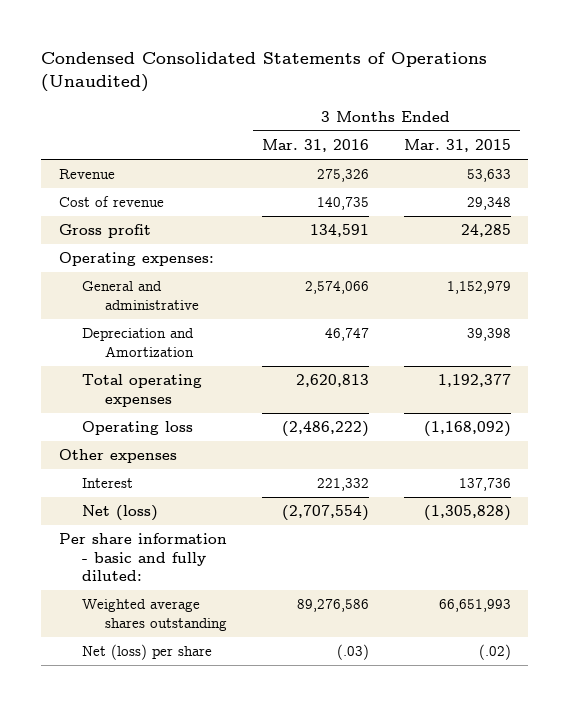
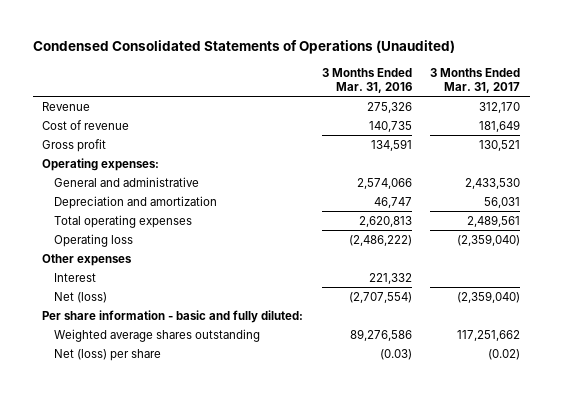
- | 3 Months Ended Mar. 31, 2016 | 3 Months Ended Mar. 31, 2015
+ | 3 Months Ended Mar. 31, 2016 | 3 Months Ended Mar. 31, 2017
- Depreciation and Amortization | 46,747 | 39,398
+ Depreciation and amortization | 46,747 | 56,031
- Net (loss) per share | (.03) | (.02)
+ Net (loss) per share | (0.03) | (0.02)

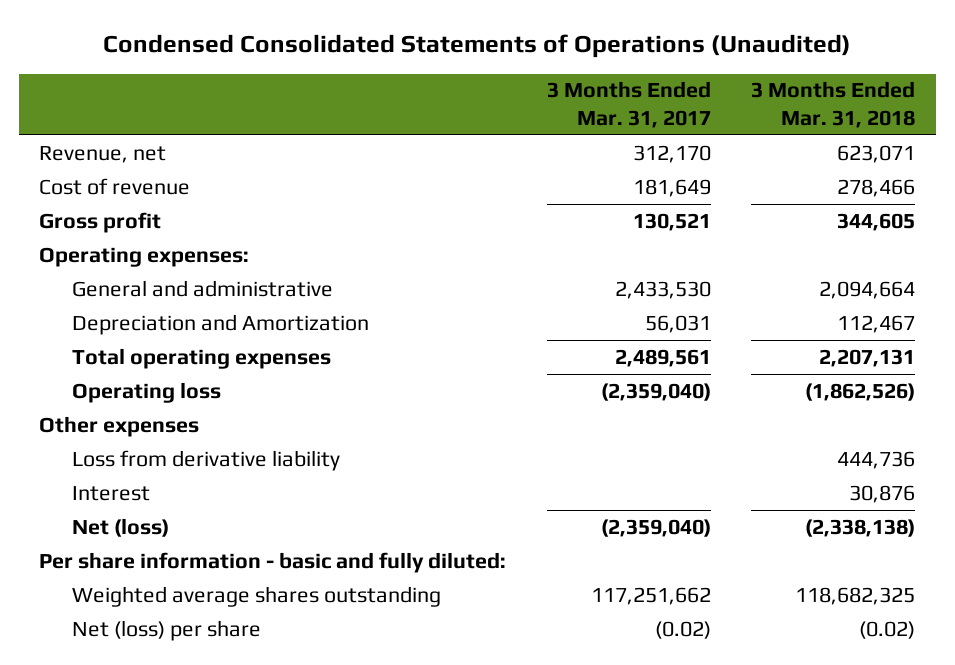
- | 3 Months Ended Mar. 31, 2016 | 3 Months Ended Mar. 31, 2017
+ | 3 Months Ended Mar. 31, 2017 | 3 Months Ended Mar. 31, 2018
- Revenue | 275,326 | 312,170
+ Revenue, net | 312,170 | 623,071
- Depreciation and amortization | 46,747 | 56,031
+ Depreciation and Amortization | 56,031 | 112,467
+ Loss from derivative liability | | 444,736

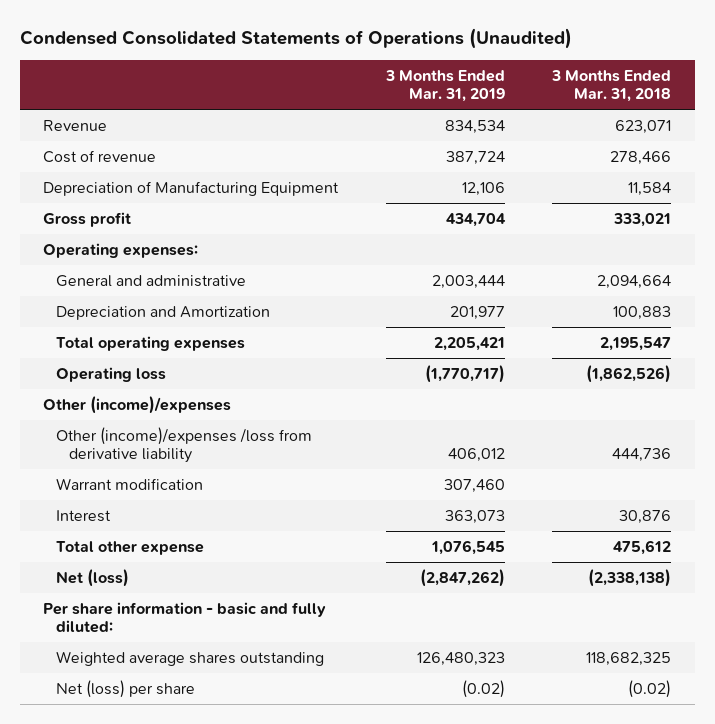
- | 3 Months Ended Mar. 31, 2017 | 3 Months Ended Mar. 31, 2018
+ | 3 Months Ended Mar. 31, 2019 | 3 Months Ended Mar. 31, 2018
- Revenue, net | 312,170 | 623,071
+ Revenue | 834,534 | 623,071
- Gross profit | 130,521 | 344,605
+ Depreciation of Manufacturing Equipment | 12,106 | 11,584
+ Gross profit | 434,704 | 333,021
- Depreciation and Amortization | 56,031 | 112,467
- Total operating expenses | 2,489,561 | 2,207,131
+ Depreciation and Amortization | 201,977 | 100,883
+ Total operating expenses | 2,205,421 | 2,195,547
- Other expenses
- Loss from derivative liability | | 444,736
+ Other (income)/expenses
+ Other (income)/expenses /loss from derivative liability | 406,012 | 444,736
+ Warrant modification | 307,460 |
+ Total other expense | 1,076,545 | 475,612

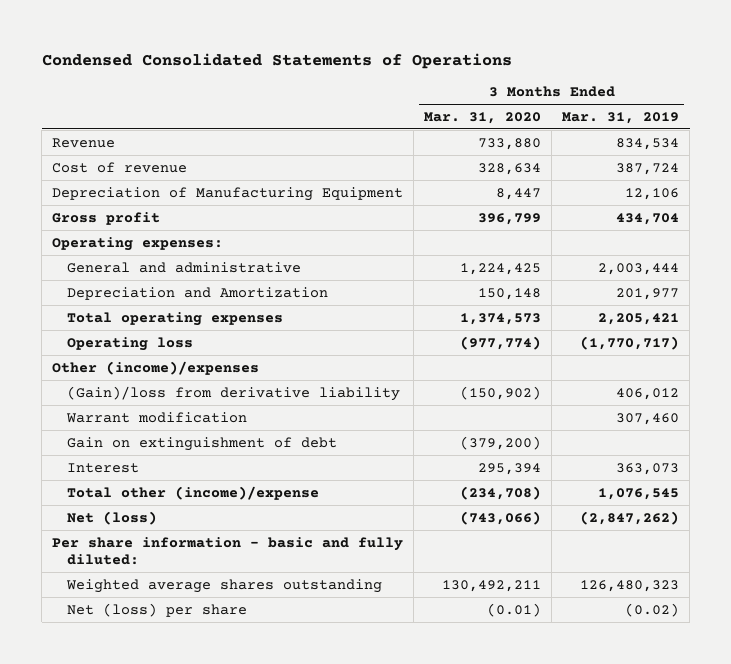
- Condensed Consolidated Statements of Operations (Unaudited)
+ Condensed Consolidated Statements of Operations
- | 3 Months Ended Mar. 31, 2019 | 3 Months Ended Mar. 31, 2018
+ | 3 Months Ended Mar. 31, 2020 | 3 Months Ended Mar. 31, 2019
- Other (income)/expenses /loss from derivative liability | 406,012 | 444,736
+ (Gain)/loss from derivative liability | (150,902) | 406,012
+ Gain on extinguishment of debt | (379,200) |
- Total other expense | 1,076,545 | 475,612
+ Total other (income)/expense | (234,708) | 1,076,545

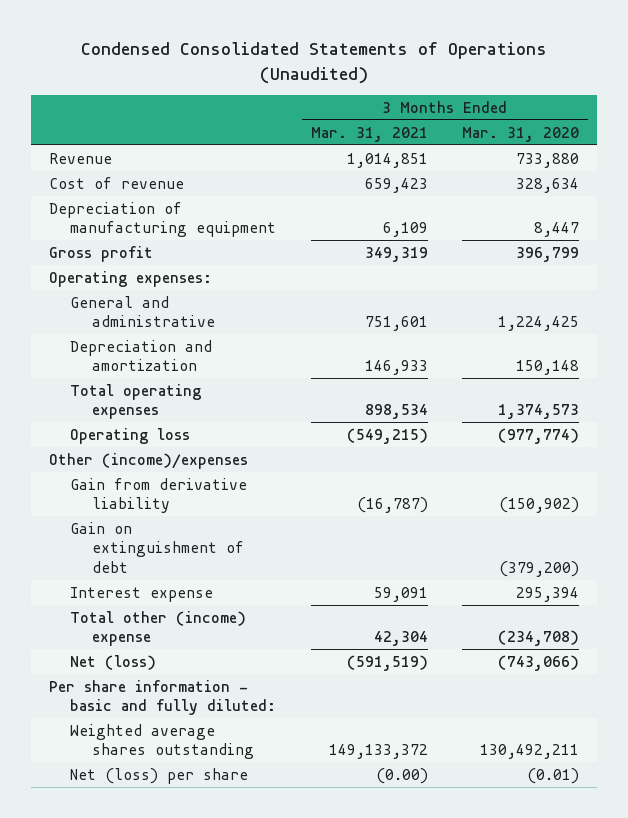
- Condensed Consolidated Statements of Operations
+ Condensed Consolidated Statements of Operations (Unaudited)
- | 3 Months Ended Mar. 31, 2020 | 3 Months Ended Mar. 31, 2019
+ | 3 Months Ended Mar. 31, 2021 | 3 Months Ended Mar. 31, 2020
- Depreciation of Manufacturing Equipment | 8,447 | 12,106
+ Depreciation of manufacturing equipment | 6,109 | 8,447
- Depreciation and Amortization | 150,148 | 201,977
+ Depreciation and amortization | 146,933 | 150,148
- (Gain)/loss from derivative liability | (150,902) | 406,012
- Warrant modification | | 307,460
+ Gain from derivative liability | (16,787) | (150,902)
- Interest | 295,394 | 363,073
- Total other (income)/expense | (234,708) | 1,076,545
+ Interest expense | 59,091 | 295,394
+ Total other (income) expense | 42,304 | (234,708)

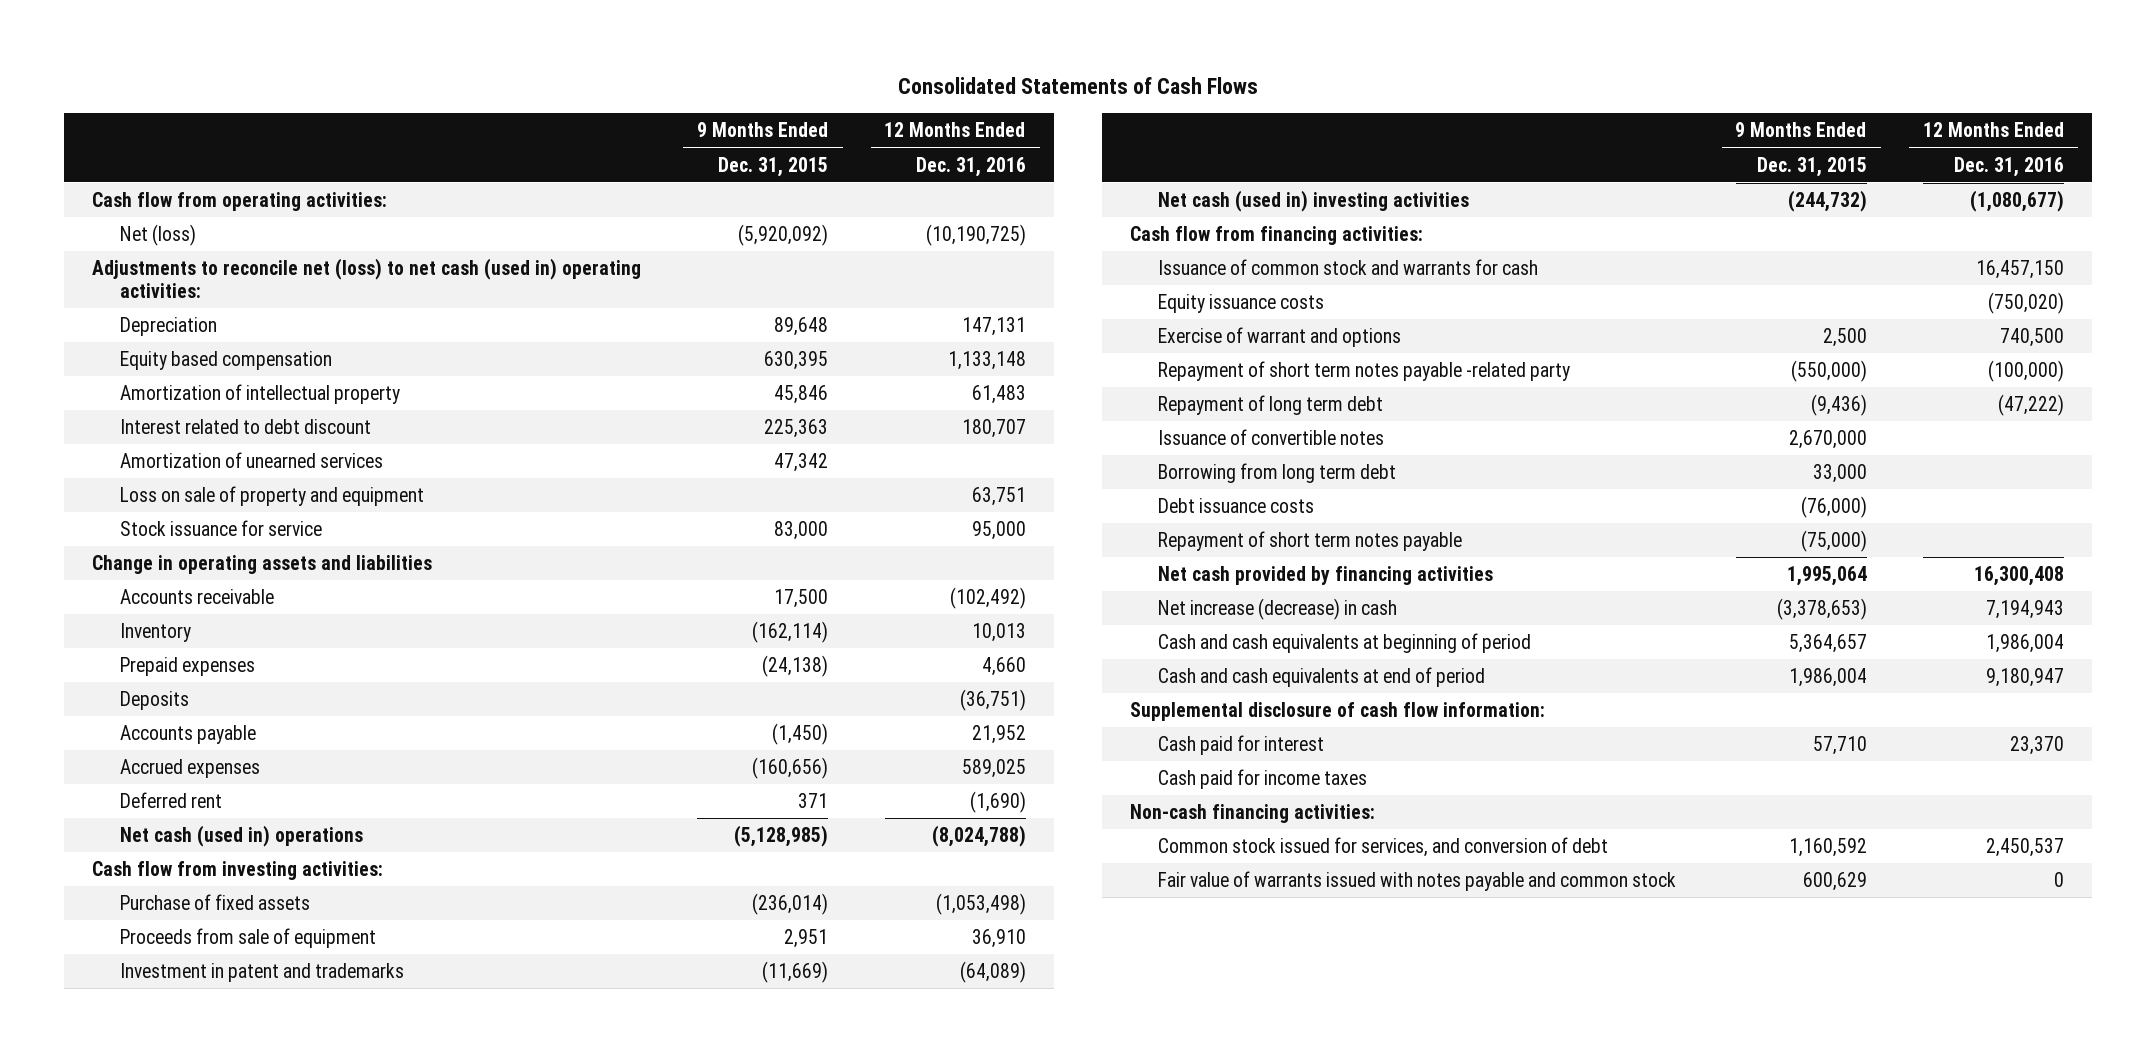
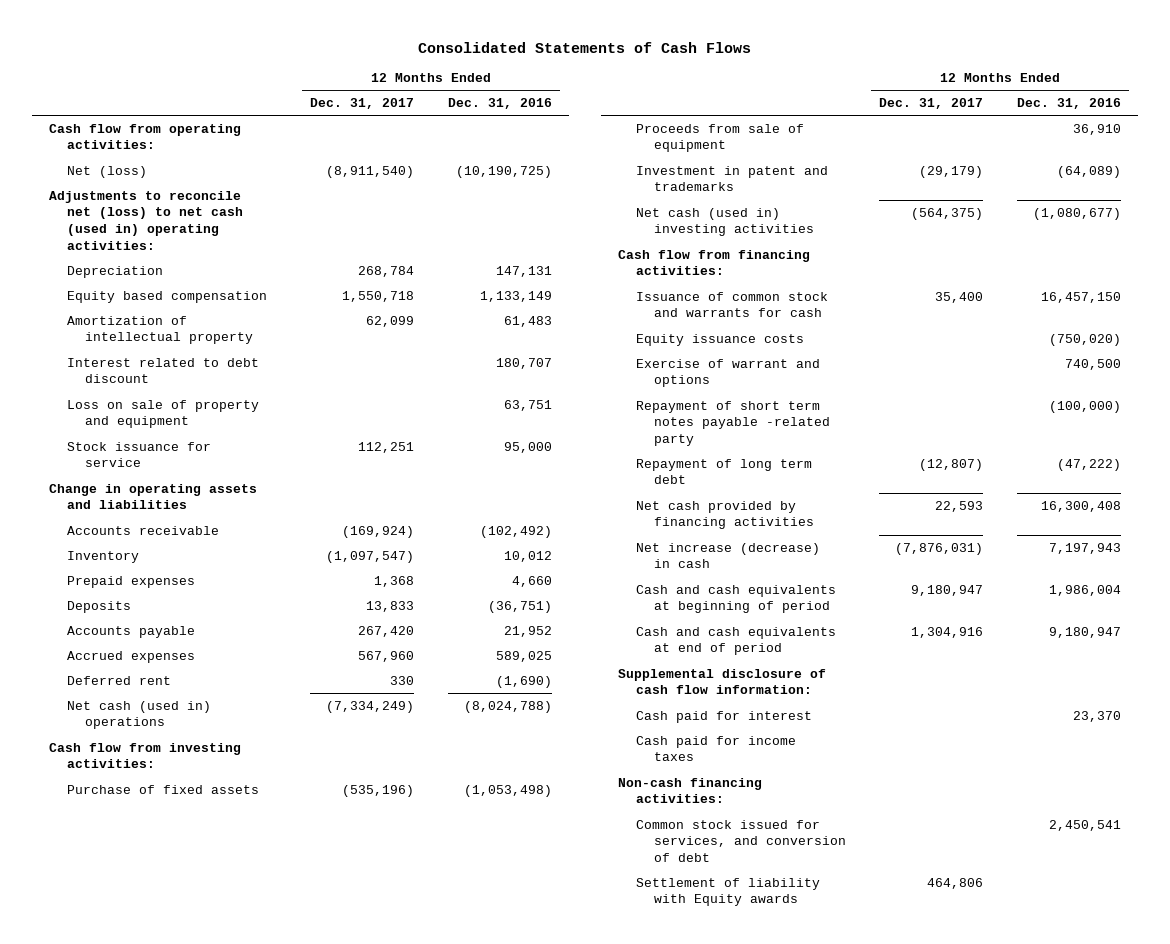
- | 9 Months Ended Dec. 31, 2015 | 12 Months Ended Dec. 31, 2016
+ | 12 Months Ended Dec. 31, 2017 | 12 Months Ended Dec. 31, 2016
- Equity based compensation | 630,395 | 1,133,148
+ Equity based compensation | 1,550,718 | 1,133,149
- Amortization of unearned services | 47,342 |
- Inventory | (162,114) | 10,013
+ Inventory | (1,097,547) | 10,012
- Issuance of convertible notes | 2,670,000 |
- Borrowing from long term debt | 33,000 |
- Debt issuance costs | (76,000) |
- Repayment of short term notes payable | (75,000) |
- Net increase (decrease) in cash | (3,378,653) | 7,194,943
+ Net increase (decrease) in cash | (7,876,031) | 7,197,943
- Common stock issued for services, and conversion of debt | 1,160,592 | 2,450,537
- Fair value of warrants issued with notes payable and common stock | 600,629 | 0
+ Common stock issued for services, and conversion of debt | | 2,450,541
+ Settlement of liability with Equity awards | 464,806 |

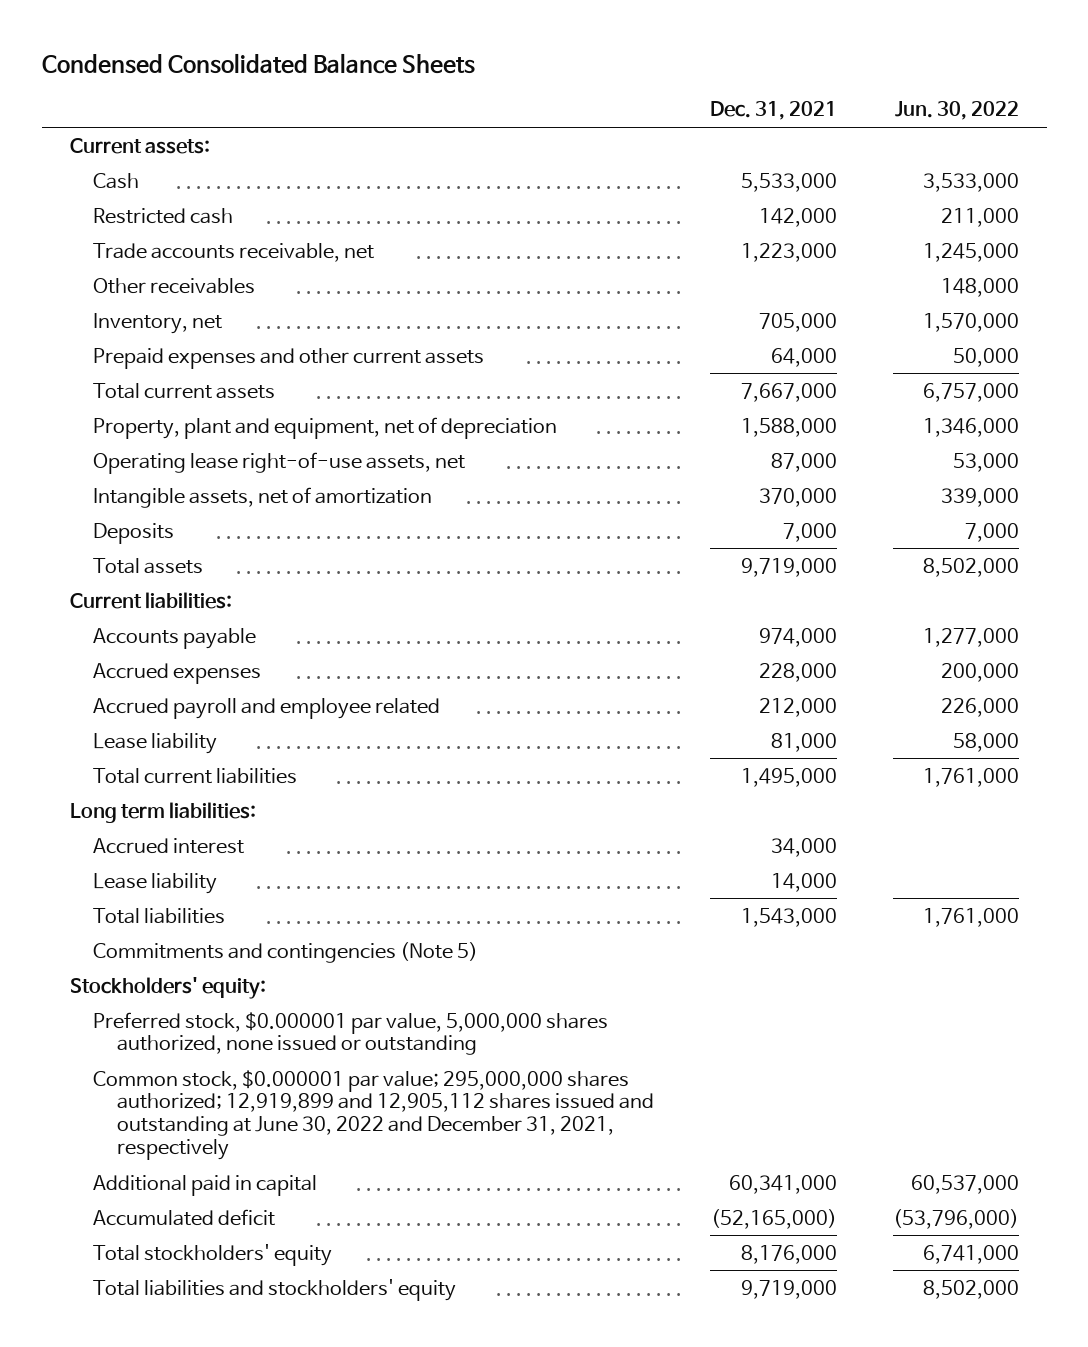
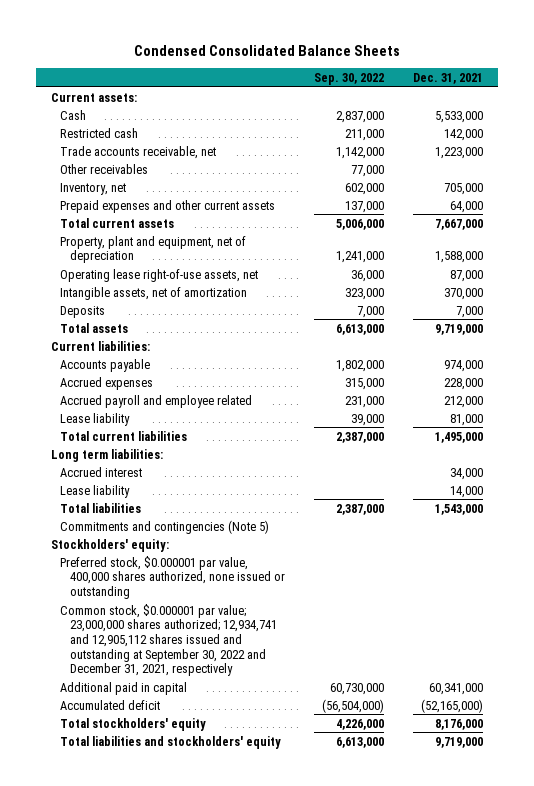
- | Dec. 31, 2021 | Jun. 30, 2022
+ | Sep. 30, 2022 | Dec. 31, 2021
- Preferred stock, $0.000001 par value, 5,000,000 shares authorized, none issued or outstanding
- Common stock, $0.000001 par value; 295,000,000 shares authorized; 12,919,899 and 12,905,112 shares issued and outstanding at June 30, 2022 and December 31, 2021, respectively
+ Preferred stock, $0.000001 par value, 400,000 shares authorized, none issued or outstanding
+ Common stock, $0.000001 par value; 23,000,000 shares authorized; 12,934,741 and 12,905,112 shares issued and outstanding at September 30, 2022 and December 31, 2021, respectively

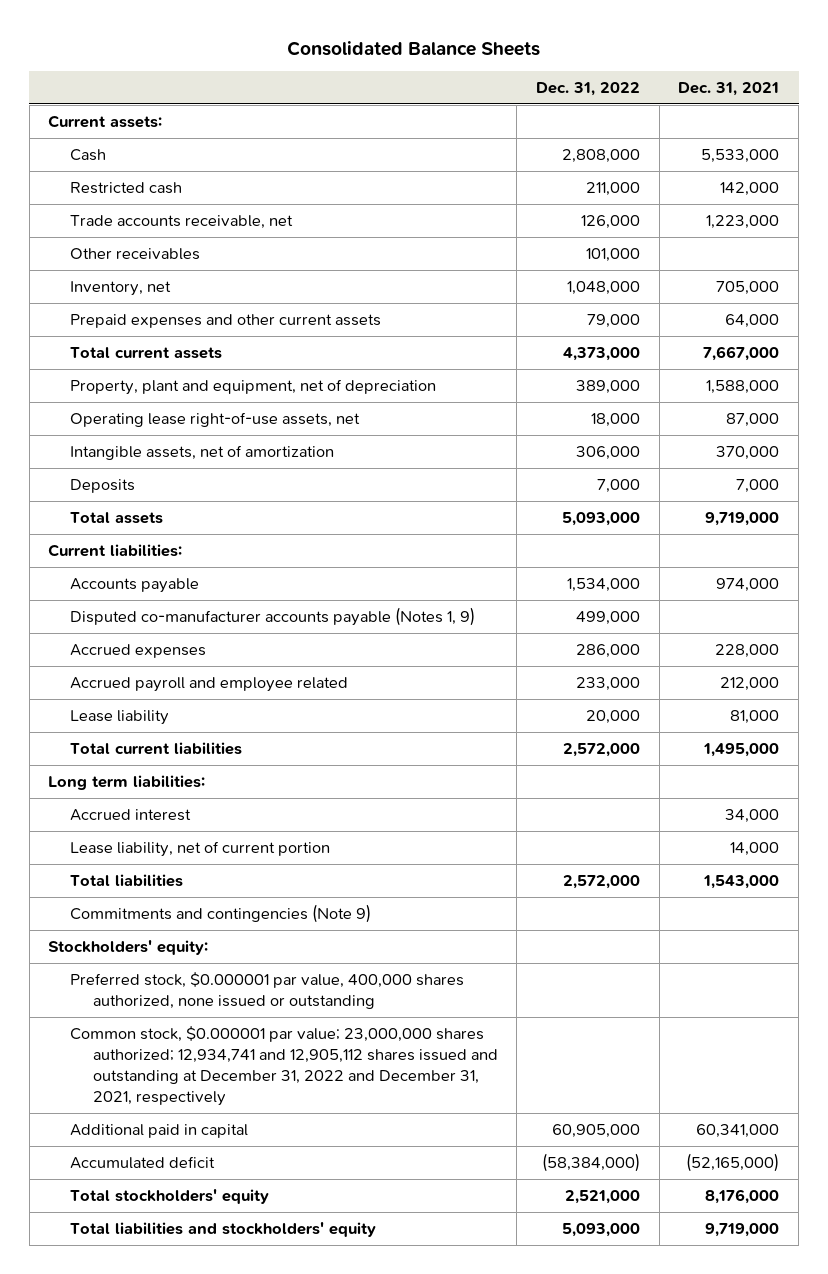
- Condensed Consolidated Balance Sheets
+ Consolidated Balance Sheets
- | Sep. 30, 2022 | Dec. 31, 2021
+ | Dec. 31, 2022 | Dec. 31, 2021
+ Disputed co-manufacturer accounts payable (Notes 1, 9) | 499,000 |
- Lease liability | | 14,000
+ Lease liability, net of current portion | | 14,000
- Commitments and contingencies (Note 5)
+ Commitments and contingencies (Note 9)
- Common stock, $0.000001 par value; 23,000,000 shares authorized; 12,934,741 and 12,905,112 shares issued and outstanding at September 30, 2022 and December 31, 2021, respectively
+ Common stock, $0.000001 par value; 23,000,000 shares authorized; 12,934,741 and 12,905,112 shares issued and outstanding at December 31, 2022 and December 31, 2021, respectively

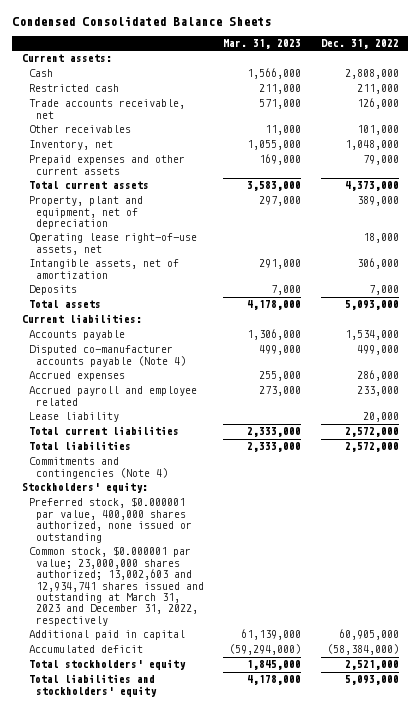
- Consolidated Balance Sheets
+ Condensed Consolidated Balance Sheets
- | Dec. 31, 2022 | Dec. 31, 2021
+ | Mar. 31, 2023 | Dec. 31, 2022
- Disputed co-manufacturer accounts payable (Notes 1, 9) | 499,000 |
+ Disputed co-manufacturer accounts payable (Note 4) | 499,000 | 499,000
- Long term liabilities:
- Accrued interest | | 34,000
- Lease liability, net of current portion | | 14,000
- Commitments and contingencies (Note 9)
+ Commitments and contingencies (Note 4)
- Common stock, $0.000001 par value; 23,000,000 shares authorized; 12,934,741 and 12,905,112 shares issued and outstanding at December 31, 2022 and December 31, 2021, respectively
+ Common stock, $0.000001 par value; 23,000,000 shares authorized; 13,002,603 and 12,934,741 shares issued and outstanding at March 31, 2023 and December 31, 2022, respectively

